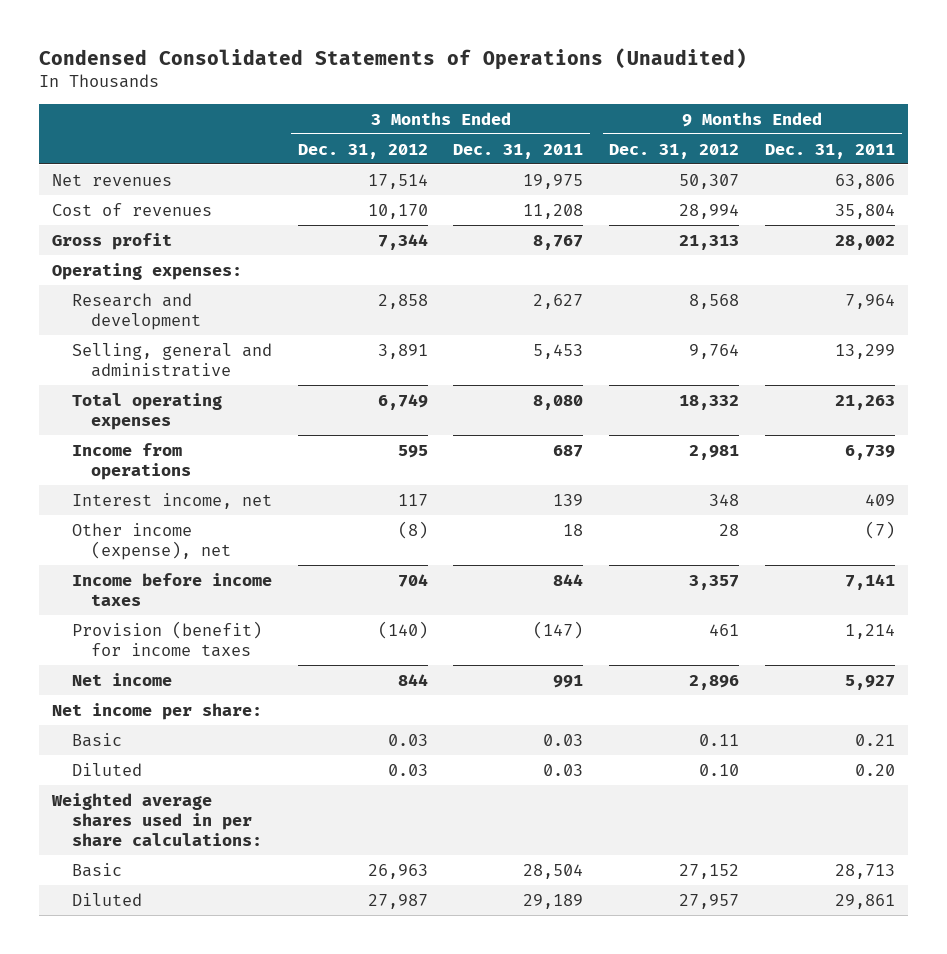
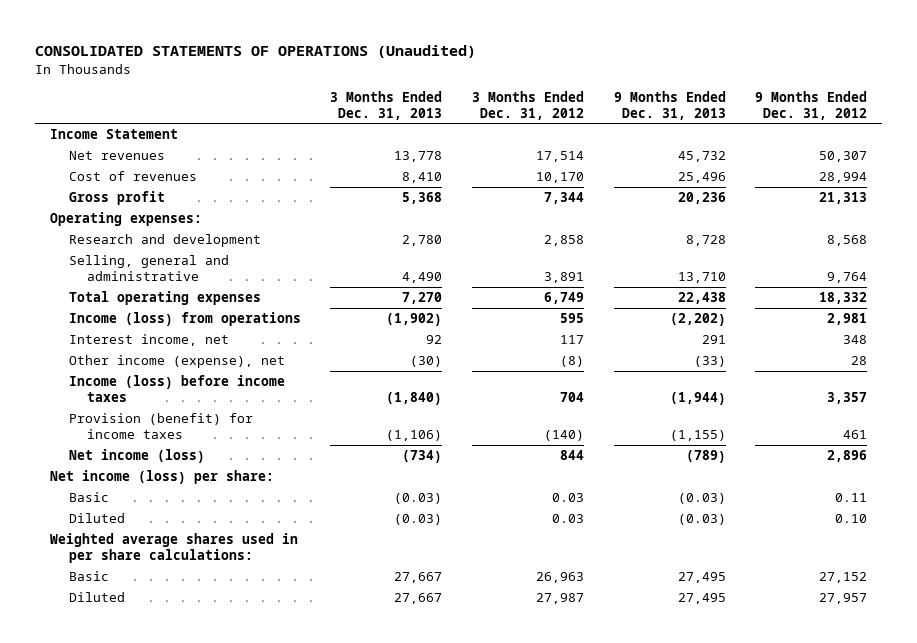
- Condensed Consolidated Statements of Operations (Unaudited)
+ CONSOLIDATED STATEMENTS OF OPERATIONS (Unaudited)
- | 3 Months Ended Dec. 31, 2012 | 3 Months Ended Dec. 31, 2011 | 9 Months Ended Dec. 31, 2012 | 9 Months Ended Dec. 31, 2011
+ | 3 Months Ended Dec. 31, 2013 | 3 Months Ended Dec. 31, 2012 | 9 Months Ended Dec. 31, 2013 | 9 Months Ended Dec. 31, 2012
+ Income Statement
- Income from operations | 595 | 687 | 2,981 | 6,739
+ Income (loss) from operations | (1,902) | 595 | (2,202) | 2,981
- Income before income taxes | 704 | 844 | 3,357 | 7,141
+ Income (loss) before income taxes | (1,840) | 704 | (1,944) | 3,357
- Net income | 844 | 991 | 2,896 | 5,927
- Net income per share:
+ Net income (loss) | (734) | 844 | (789) | 2,896
+ Net income (loss) per share:

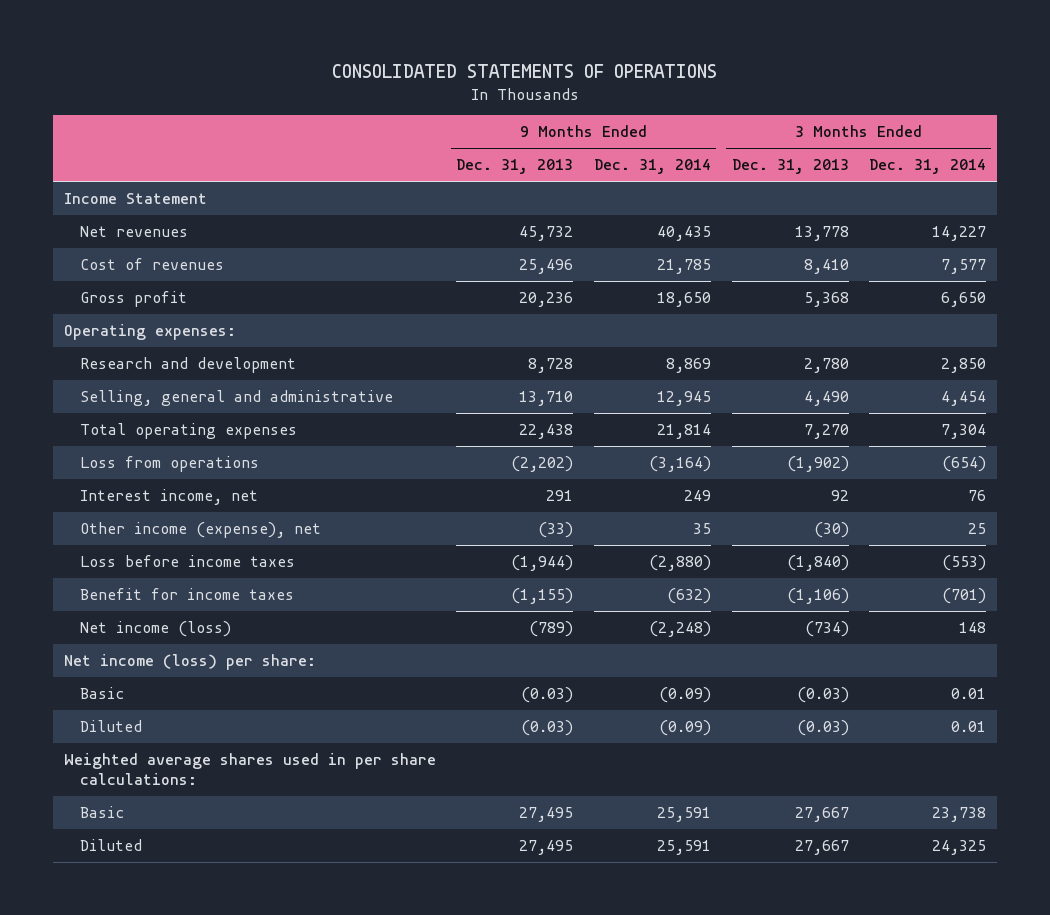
- CONSOLIDATED STATEMENTS OF OPERATIONS (Unaudited)
+ CONSOLIDATED STATEMENTS OF OPERATIONS
- | 3 Months Ended Dec. 31, 2013 | 3 Months Ended Dec. 31, 2012 | 9 Months Ended Dec. 31, 2013 | 9 Months Ended Dec. 31, 2012
+ | 9 Months Ended Dec. 31, 2013 | 9 Months Ended Dec. 31, 2014 | 3 Months Ended Dec. 31, 2013 | 3 Months Ended Dec. 31, 2014
- Income (loss) from operations | (1,902) | 595 | (2,202) | 2,981
+ Loss from operations | (2,202) | (3,164) | (1,902) | (654)
- Income (loss) before income taxes | (1,840) | 704 | (1,944) | 3,357
- Provision (benefit) for income taxes | (1,106) | (140) | (1,155) | 461
+ Loss before income taxes | (1,944) | (2,880) | (1,840) | (553)
+ Benefit for income taxes | (1,155) | (632) | (1,106) | (701)

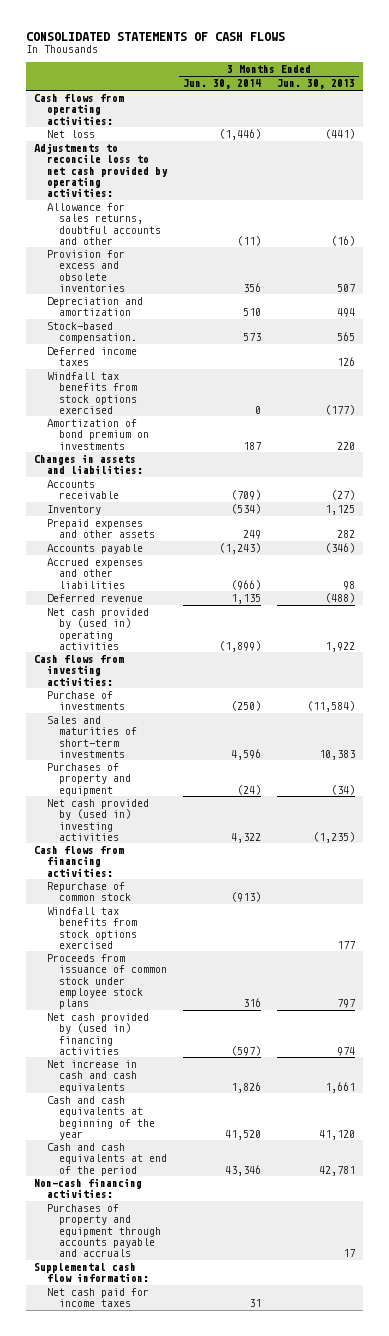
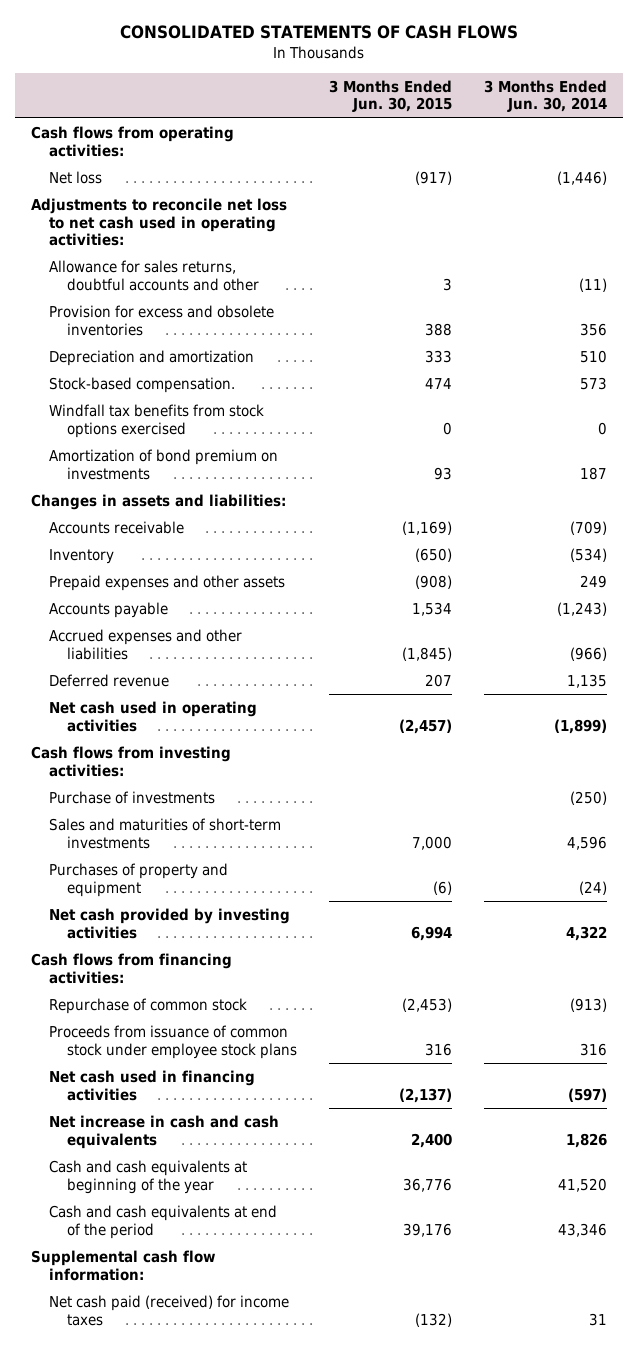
- | 3 Months Ended Jun. 30, 2014 | 3 Months Ended Jun. 30, 2013
+ | 3 Months Ended Jun. 30, 2015 | 3 Months Ended Jun. 30, 2014
- Adjustments to reconcile loss to net cash provided by operating activities:
+ Adjustments to reconcile net loss to net cash used in operating activities:
- Deferred income taxes | | 126
- Net cash provided by (used in) operating activities | (1,899) | 1,922
+ Net cash used in operating activities | (2,457) | (1,899)
- Net cash provided by (used in) investing activities | 4,322 | (1,235)
+ Net cash provided by investing activities | 6,994 | 4,322
- Windfall tax benefits from stock options exercised | | 177
- Net cash provided by (used in) financing activities | (597) | 974
+ Net cash used in financing activities | (2,137) | (597)
- Non-cash financing activities:
- Purchases of property and equipment through accounts payable and accruals | | 17
- Net cash paid for income taxes | 31 |
+ Net cash paid (received) for income taxes | (132) | 31

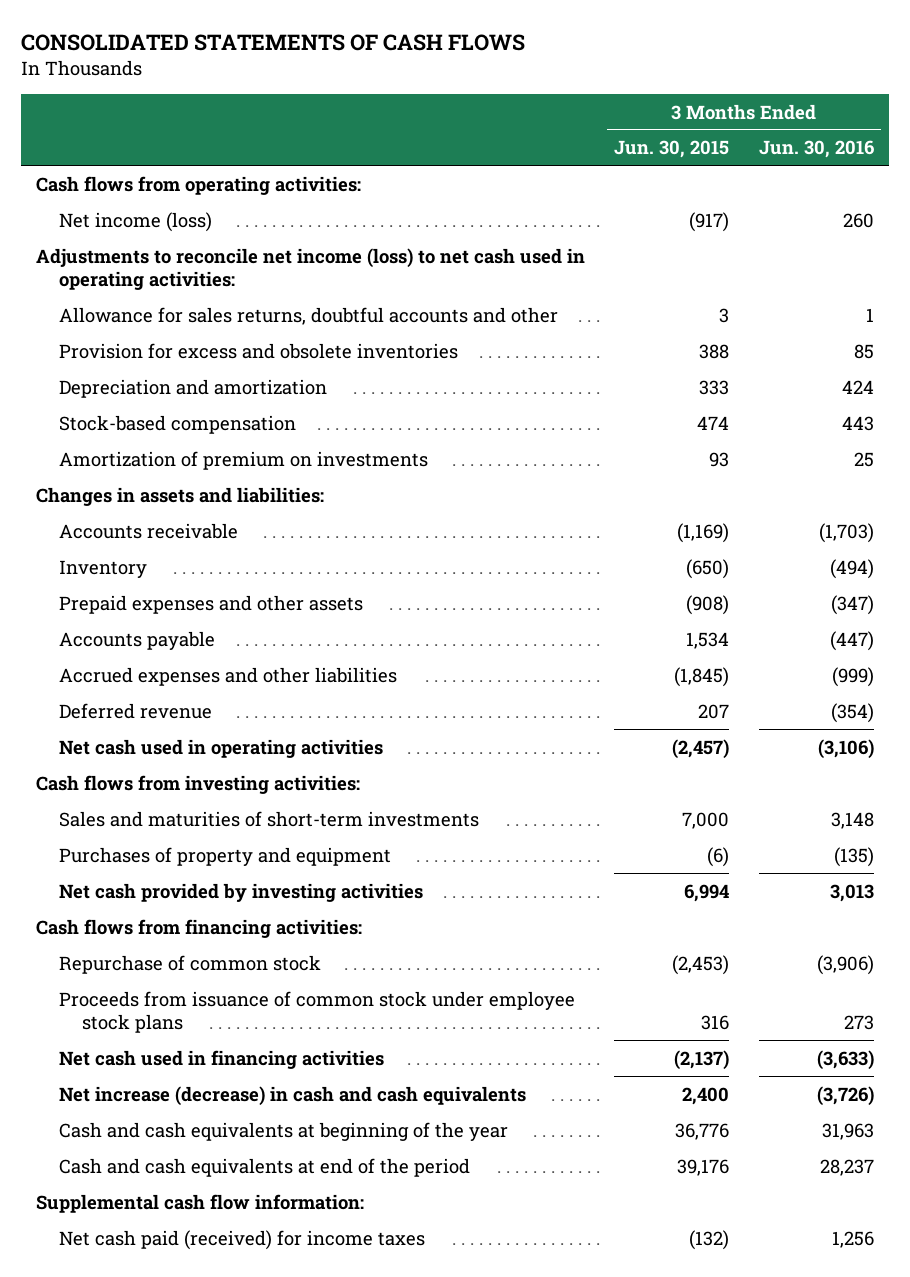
- | 3 Months Ended Jun. 30, 2015 | 3 Months Ended Jun. 30, 2014
+ | 3 Months Ended Jun. 30, 2015 | 3 Months Ended Jun. 30, 2016
- Net loss | (917) | (1,446)
- Adjustments to reconcile net loss to net cash used in operating activities:
+ Net income (loss) | (917) | 260
+ Adjustments to reconcile net income (loss) to net cash used in operating activities:
- Stock-based compensation. | 474 | 573
- Windfall tax benefits from stock options exercised | 0 | 0
- Amortization of bond premium on investments | 93 | 187
+ Stock-based compensation | 474 | 443
+ Amortization of premium on investments | 93 | 25
- Purchase of investments | | (250)
- Net increase in cash and cash equivalents | 2,400 | 1,826
+ Net increase (decrease) in cash and cash equivalents | 2,400 | (3,726)

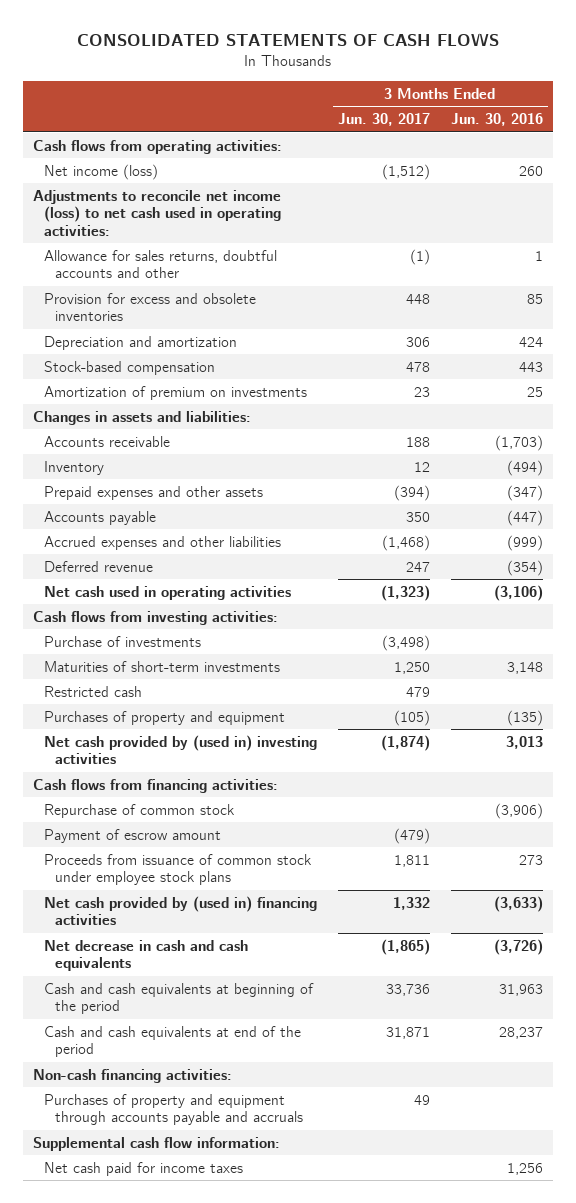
- | 3 Months Ended Jun. 30, 2015 | 3 Months Ended Jun. 30, 2016
+ | 3 Months Ended Jun. 30, 2017 | 3 Months Ended Jun. 30, 2016
- Sales and maturities of short-term investments | 7,000 | 3,148
+ Purchase of investments | (3,498) |
+ Maturities of short-term investments | 1,250 | 3,148
+ Restricted cash | 479 |
- Net cash provided by investing activities | 6,994 | 3,013
+ Net cash provided by (used in) investing activities | (1,874) | 3,013
+ Payment of escrow amount | (479) |
- Net cash used in financing activities | (2,137) | (3,633)
- Net increase (decrease) in cash and cash equivalents | 2,400 | (3,726)
- Cash and cash equivalents at beginning of the year | 36,776 | 31,963
+ Net cash provided by (used in) financing activities | 1,332 | (3,633)
+ Net decrease in cash and cash equivalents | (1,865) | (3,726)
+ Cash and cash equivalents at beginning of the period | 33,736 | 31,963
+ Non-cash financing activities:
+ Purchases of property and equipment through accounts payable and accruals | 49 |
- Net cash paid (received) for income taxes | (132) | 1,256
+ Net cash paid for income taxes | | 1,256

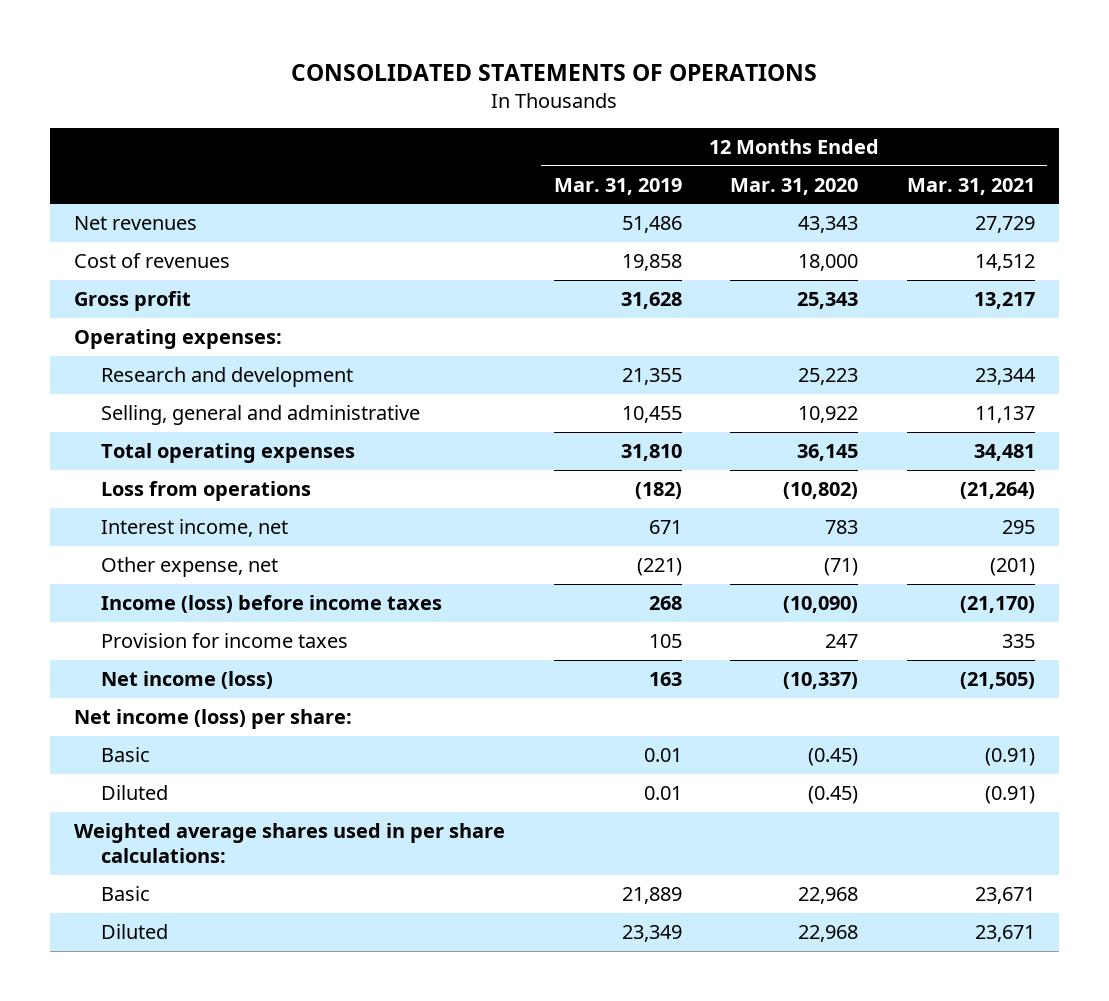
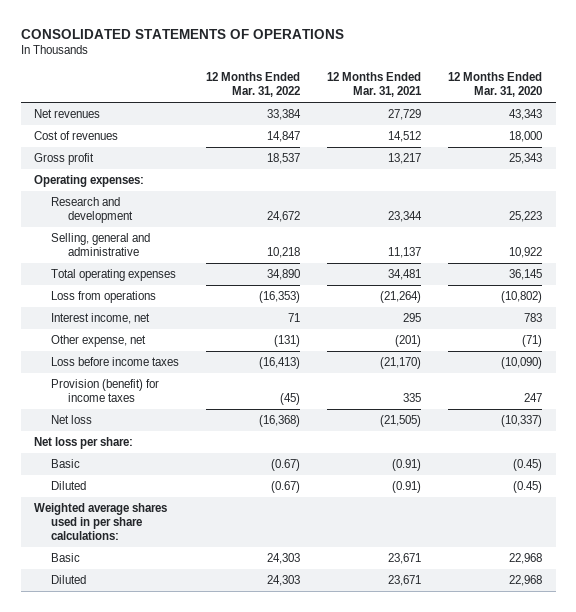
- | 12 Months Ended Mar. 31, 2019 | 12 Months Ended Mar. 31, 2020 | 12 Months Ended Mar. 31, 2021
+ | 12 Months Ended Mar. 31, 2022 | 12 Months Ended Mar. 31, 2021 | 12 Months Ended Mar. 31, 2020
- Income (loss) before income taxes | 268 | (10,090) | (21,170)
- Provision for income taxes | 105 | 247 | 335
- Net income (loss) | 163 | (10,337) | (21,505)
- Net income (loss) per share:
+ Loss before income taxes | (16,413) | (21,170) | (10,090)
+ Provision (benefit) for income taxes | (45) | 335 | 247
+ Net loss | (16,368) | (21,505) | (10,337)
+ Net loss per share:

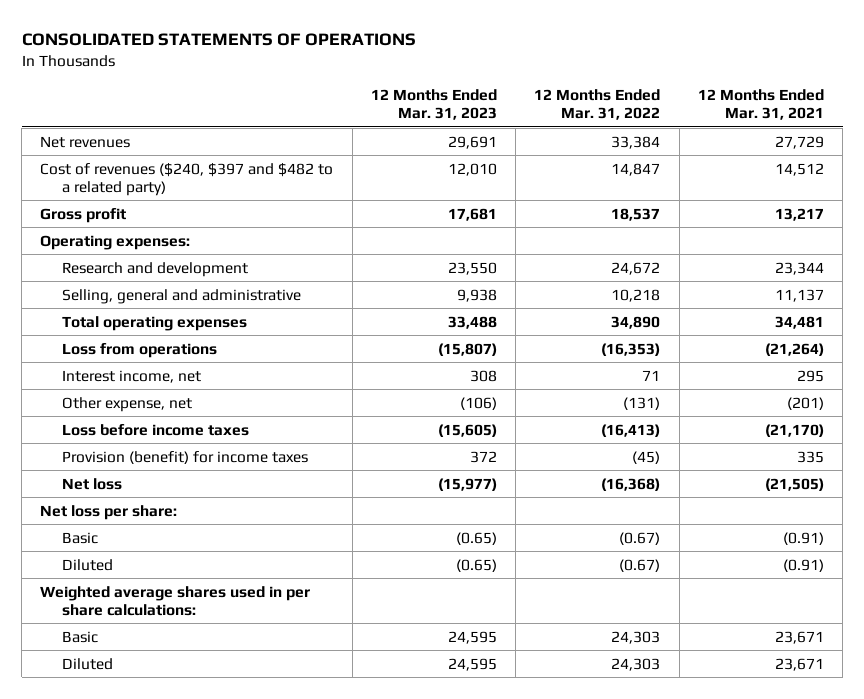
- | 12 Months Ended Mar. 31, 2022 | 12 Months Ended Mar. 31, 2021 | 12 Months Ended Mar. 31, 2020
+ | 12 Months Ended Mar. 31, 2023 | 12 Months Ended Mar. 31, 2022 | 12 Months Ended Mar. 31, 2021
- Cost of revenues | 14,847 | 14,512 | 18,000
+ Cost of revenues ($240, $397 and $482 to a related party) | 12,010 | 14,847 | 14,512

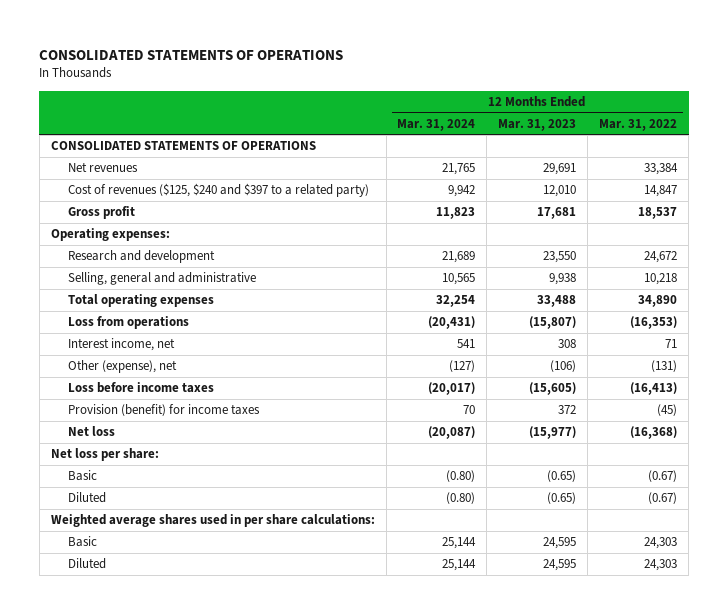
- | 12 Months Ended Mar. 31, 2023 | 12 Months Ended Mar. 31, 2022 | 12 Months Ended Mar. 31, 2021
+ | 12 Months Ended Mar. 31, 2024 | 12 Months Ended Mar. 31, 2023 | 12 Months Ended Mar. 31, 2022
+ CONSOLIDATED STATEMENTS OF OPERATIONS
- Cost of revenues ($240, $397 and $482 to a related party) | 12,010 | 14,847 | 14,512
+ Cost of revenues ($125, $240 and $397 to a related party) | 9,942 | 12,010 | 14,847
- Other expense, net | (106) | (131) | (201)
+ Other (expense), net | (127) | (106) | (131)

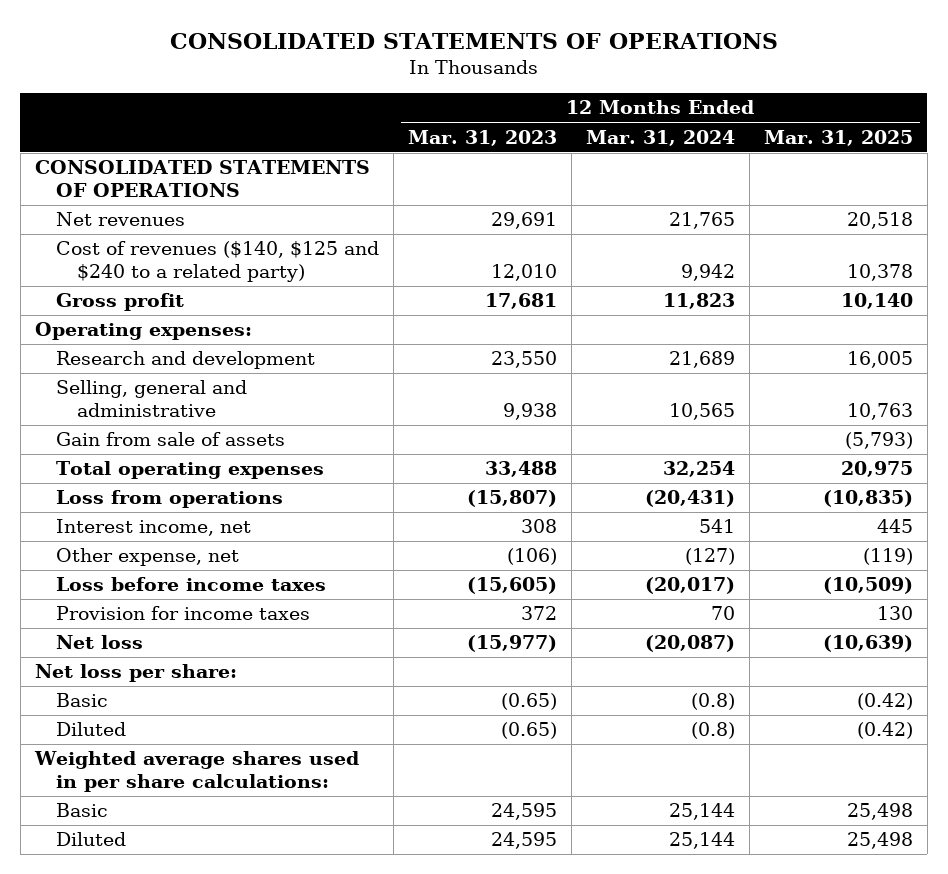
- | 12 Months Ended Mar. 31, 2024 | 12 Months Ended Mar. 31, 2023 | 12 Months Ended Mar. 31, 2022
+ | 12 Months Ended Mar. 31, 2023 | 12 Months Ended Mar. 31, 2024 | 12 Months Ended Mar. 31, 2025
- Cost of revenues ($125, $240 and $397 to a related party) | 9,942 | 12,010 | 14,847
+ Cost of revenues ($140, $125 and $240 to a related party) | 12,010 | 9,942 | 10,378
+ Gain from sale of assets | | | (5,793)
- Other (expense), net | (127) | (106) | (131)
+ Other expense, net | (106) | (127) | (119)
- Provision (benefit) for income taxes | 70 | 372 | (45)
+ Provision for income taxes | 372 | 70 | 130
- Basic | (0.80) | (0.65) | (0.67)
- Diluted | (0.80) | (0.65) | (0.67)
+ Basic | (0.65) | (0.8) | (0.42)
+ Diluted | (0.65) | (0.8) | (0.42)

